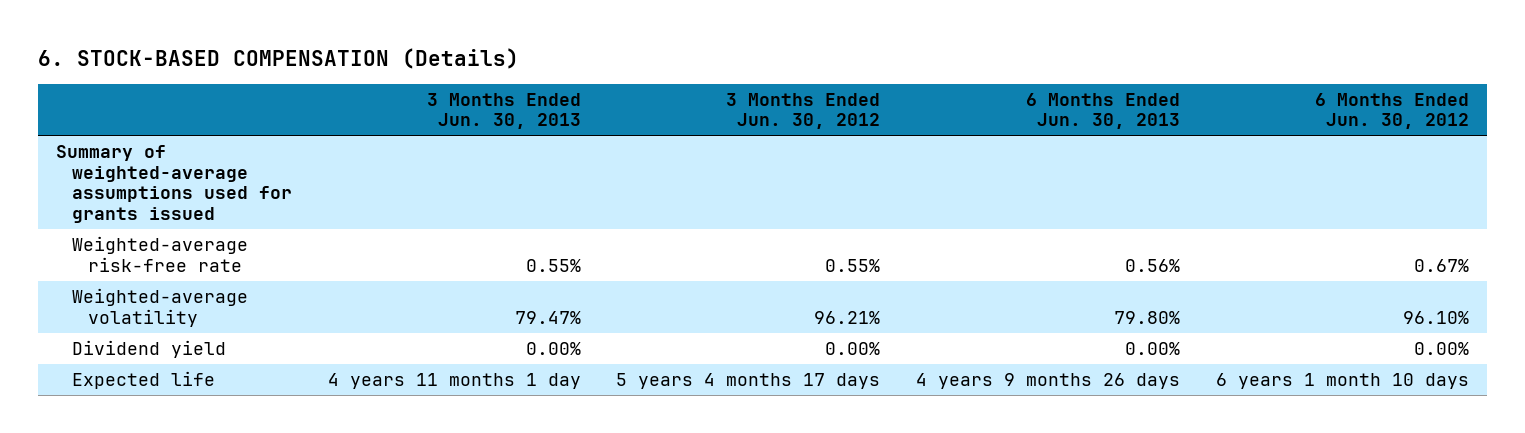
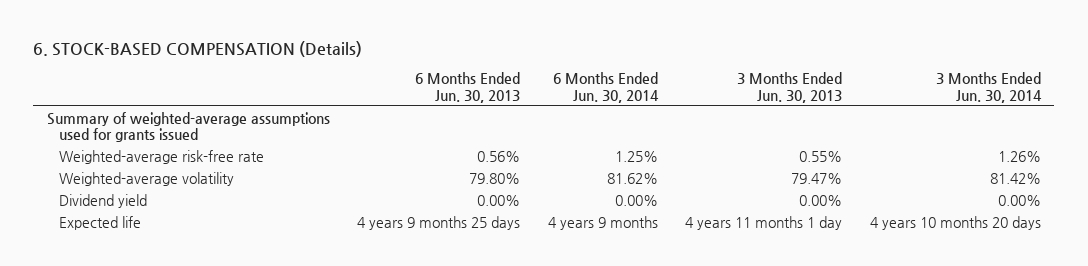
- | 3 Months Ended Jun. 30, 2013 | 3 Months Ended Jun. 30, 2012 | 6 Months Ended Jun. 30, 2013 | 6 Months Ended Jun. 30, 2012
+ | 6 Months Ended Jun. 30, 2013 | 6 Months Ended Jun. 30, 2014 | 3 Months Ended Jun. 30, 2013 | 3 Months Ended Jun. 30, 2014
- Expected life | 4 years 11 months 1 day | 5 years 4 months 17 days | 4 years 9 months 26 days | 6 years 1 month 10 days
+ Expected life | 4 years 9 months 25 days | 4 years 9 months | 4 years 11 months 1 day | 4 years 10 months 20 days

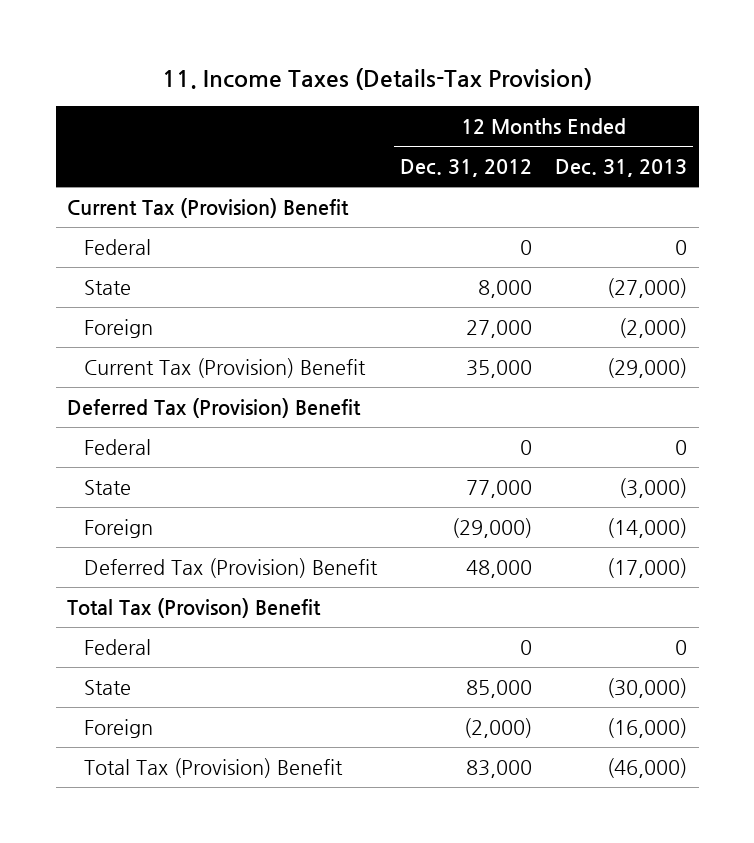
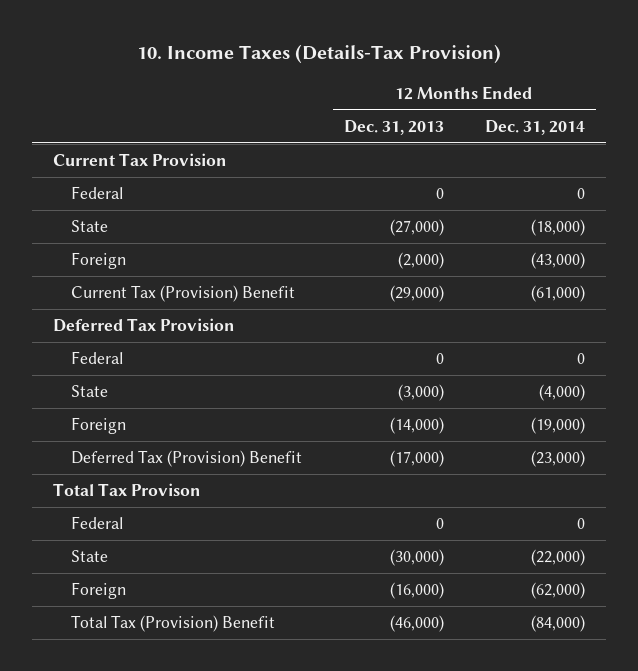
- 11. Income Taxes (Details-Tax Provision)
+ 10. Income Taxes (Details-Tax Provision)
- | 12 Months Ended Dec. 31, 2012 | 12 Months Ended Dec. 31, 2013
+ | 12 Months Ended Dec. 31, 2013 | 12 Months Ended Dec. 31, 2014
- Current Tax (Provision) Benefit
+ Current Tax Provision
- Deferred Tax (Provision) Benefit
+ Deferred Tax Provision
- Total Tax (Provison) Benefit
+ Total Tax Provison

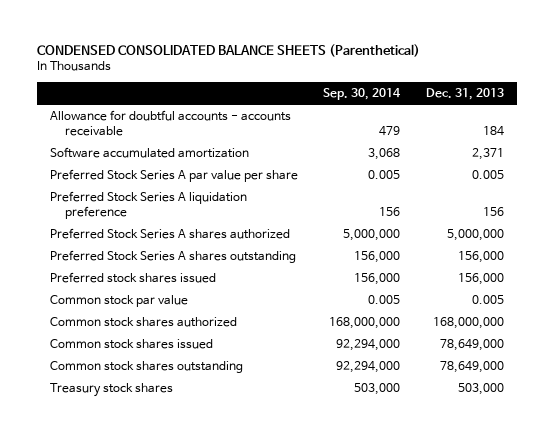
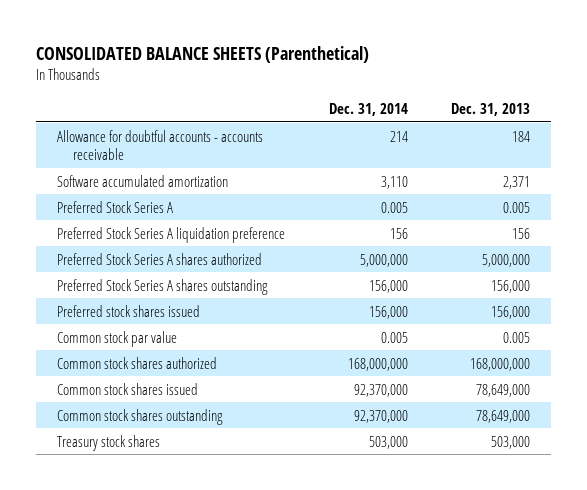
- CONDENSED CONSOLIDATED BALANCE SHEETS (Parenthetical)
+ CONSOLIDATED BALANCE SHEETS (Parenthetical)
- | Sep. 30, 2014 | Dec. 31, 2013
+ | Dec. 31, 2014 | Dec. 31, 2013
- Preferred Stock Series A par value per share | 0.005 | 0.005
+ Preferred Stock Series A | 0.005 | 0.005

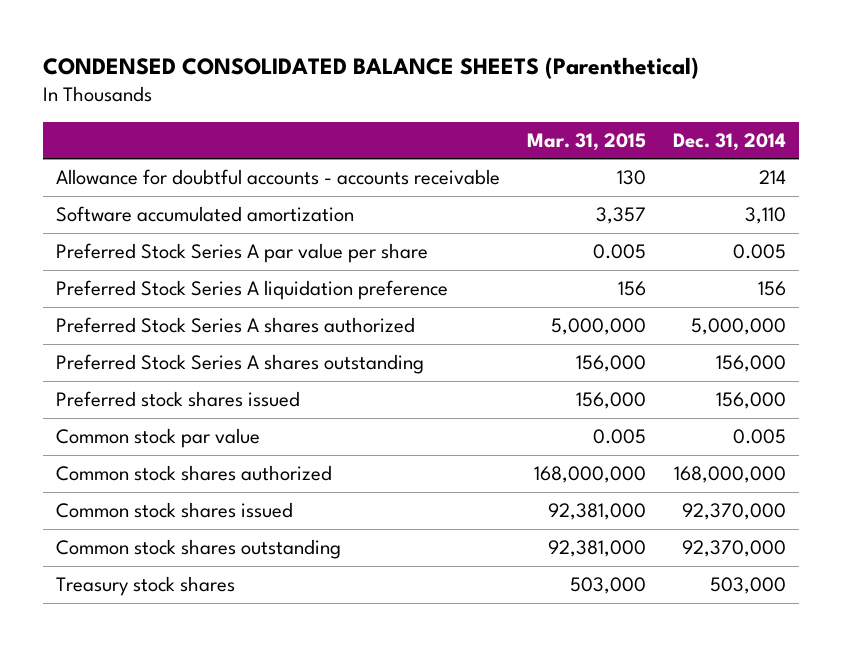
- CONSOLIDATED BALANCE SHEETS (Parenthetical)
+ CONDENSED CONSOLIDATED BALANCE SHEETS (Parenthetical)
- | Dec. 31, 2014 | Dec. 31, 2013
+ | Mar. 31, 2015 | Dec. 31, 2014
- Preferred Stock Series A | 0.005 | 0.005
+ Preferred Stock Series A par value per share | 0.005 | 0.005

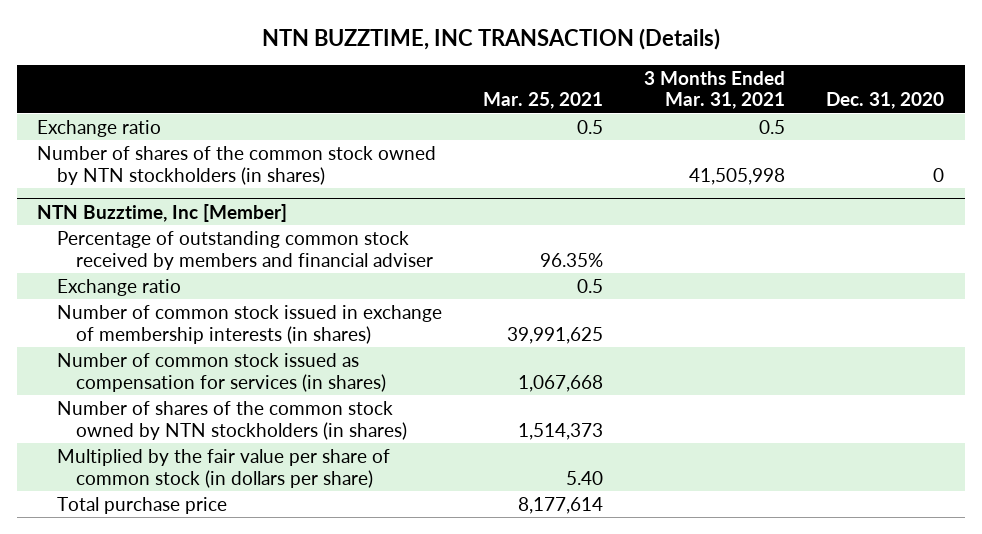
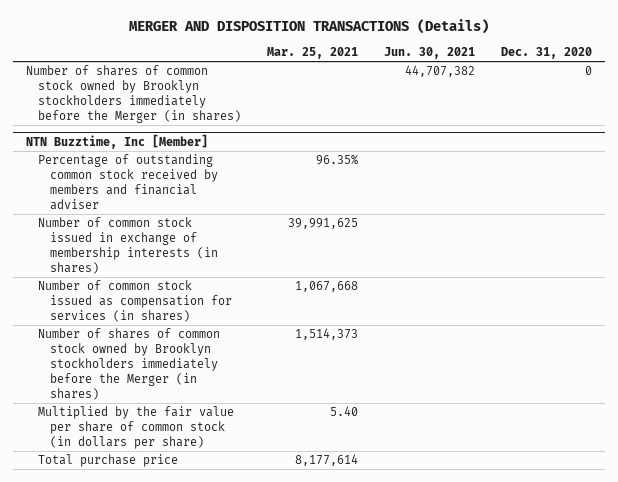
- NTN BUZZTIME, INC TRANSACTION (Details)
+ MERGER AND DISPOSITION TRANSACTIONS (Details)
- | Mar. 25, 2021 | 3 Months Ended Mar. 31, 2021 | Dec. 31, 2020
+ | Mar. 25, 2021 | Jun. 30, 2021 | Dec. 31, 2020
- Exchange ratio | 0.5 | 0.5 |
- Number of shares of the common stock owned by NTN stockholders (in shares) | | 41,505,998 | 0
+ Number of shares of common stock owned by Brooklyn stockholders immediately before the Merger (in shares) | | 44,707,382 | 0
@ NTN Buzztime, Inc [Member]
- Exchange ratio | 0.5 | |
- Number of shares of the common stock owned by NTN stockholders (in shares) | 1,514,373 | |
+ Number of shares of common stock owned by Brooklyn stockholders immediately before the Merger (in shares) | 1,514,373 | |

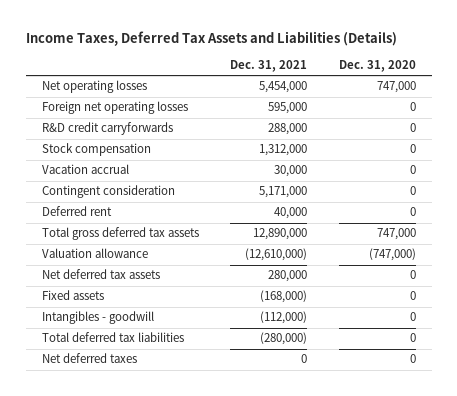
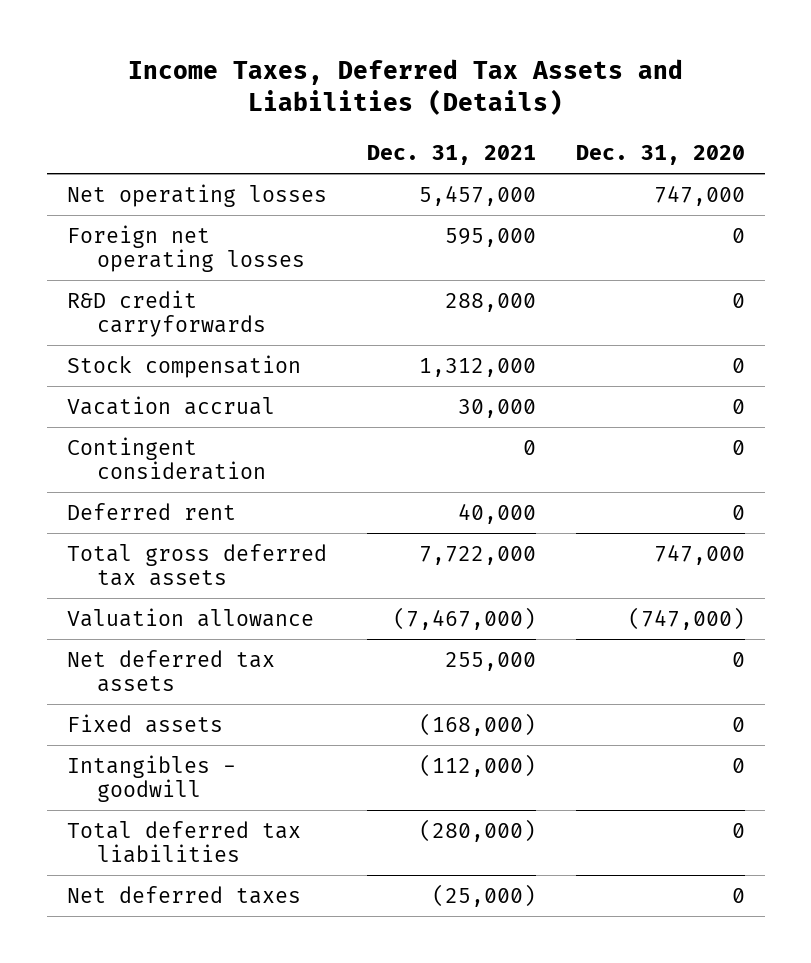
- Net operating losses | 5,454,000 | 747,000
+ Net operating losses | 5,457,000 | 747,000
- Contingent consideration | 5,171,000 | 0
+ Contingent consideration | 0 | 0
- Total gross deferred tax assets | 12,890,000 | 747,000
- Valuation allowance | (12,610,000) | (747,000)
- Net deferred tax assets | 280,000 | 0
+ Total gross deferred tax assets | 7,722,000 | 747,000
+ Valuation allowance | (7,467,000) | (747,000)
+ Net deferred tax assets | 255,000 | 0
- Net deferred taxes | 0 | 0
+ Net deferred taxes | (25,000) | 0

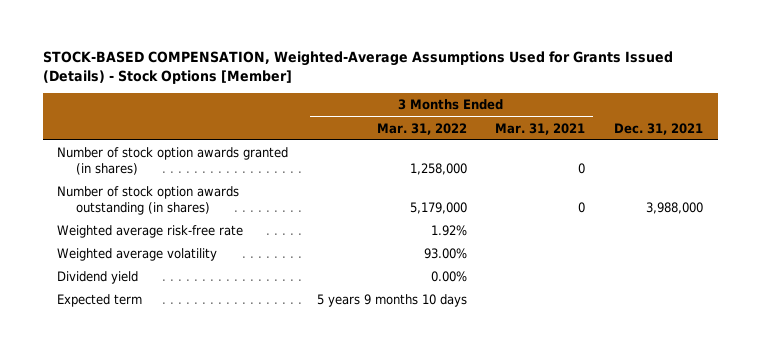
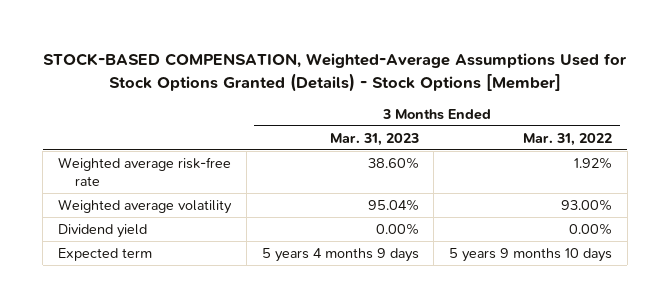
- STOCK-BASED COMPENSATION, Weighted-Average Assumptions Used for Grants Issued (Details) - Stock Options [Member]
+ STOCK-BASED COMPENSATION, Weighted-Average Assumptions Used for Stock Options Granted (Details) - Stock Options [Member]
- | 3 Months Ended Mar. 31, 2022 | 3 Months Ended Mar. 31, 2021 | Dec. 31, 2021
+ | 3 Months Ended Mar. 31, 2023 | 3 Months Ended Mar. 31, 2022
- Number of stock option awards granted (in shares) | 1,258,000 | 0 |
- Number of stock option awards outstanding (in shares) | 5,179,000 | 0 | 3,988,000

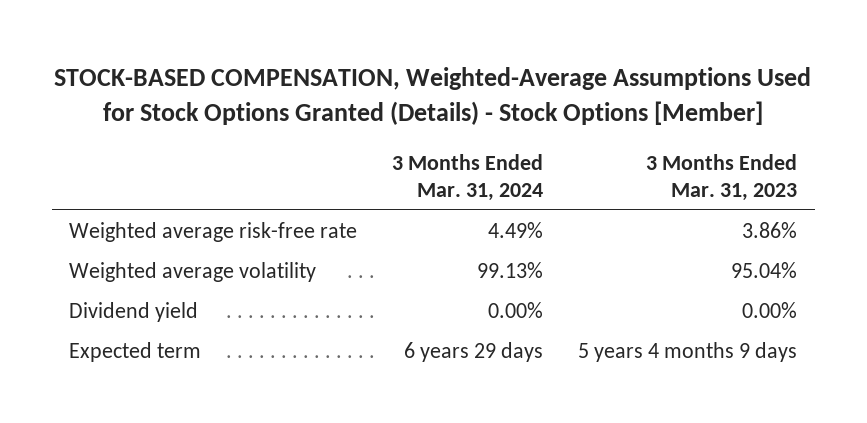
- | 3 Months Ended Mar. 31, 2023 | 3 Months Ended Mar. 31, 2022
+ | 3 Months Ended Mar. 31, 2024 | 3 Months Ended Mar. 31, 2023
- Weighted average risk-free rate | 38.60% | 1.92%
+ Weighted average risk-free rate | 4.49% | 3.86%

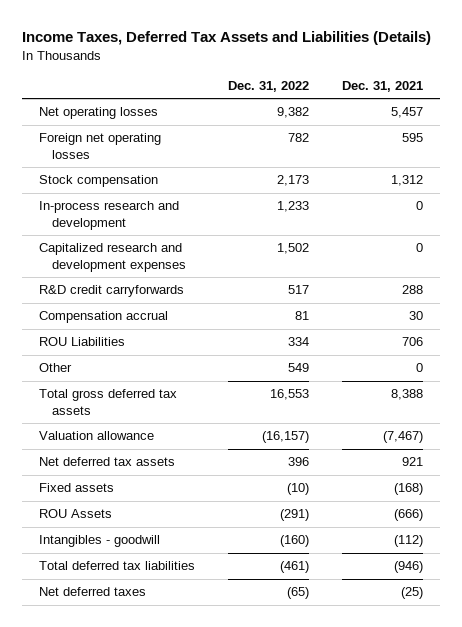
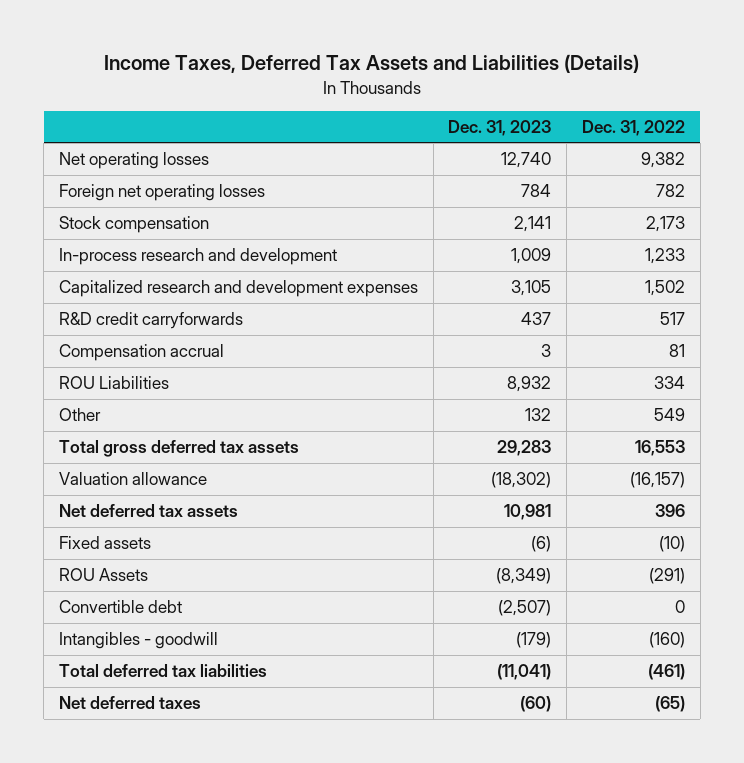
- | Dec. 31, 2022 | Dec. 31, 2021
+ | Dec. 31, 2023 | Dec. 31, 2022
+ Convertible debt | (2,507) | 0

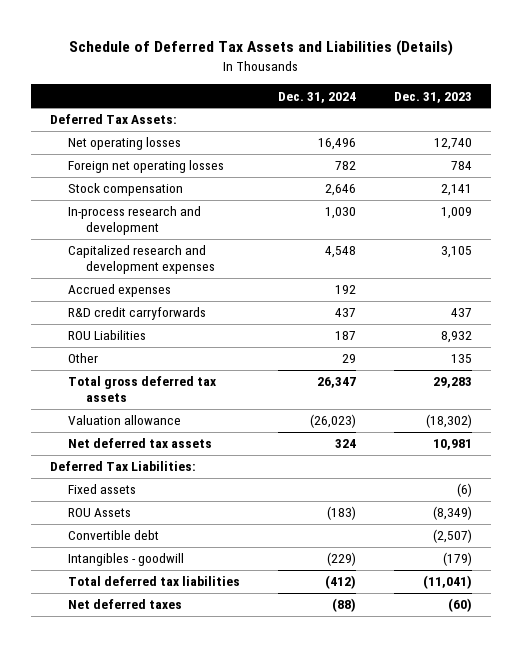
- Income Taxes, Deferred Tax Assets and Liabilities (Details)
+ Schedule of Deferred Tax Assets and Liabilities (Details)
- | Dec. 31, 2023 | Dec. 31, 2022
+ | Dec. 31, 2024 | Dec. 31, 2023
+ Deferred Tax Assets:
+ Accrued expenses | 192 |
- Compensation accrual | 3 | 81
- Other | 132 | 549
+ Other | 29 | 135
+ Deferred Tax Liabilities:

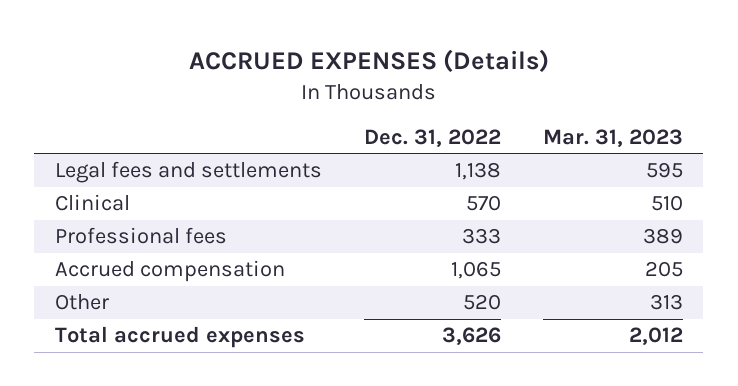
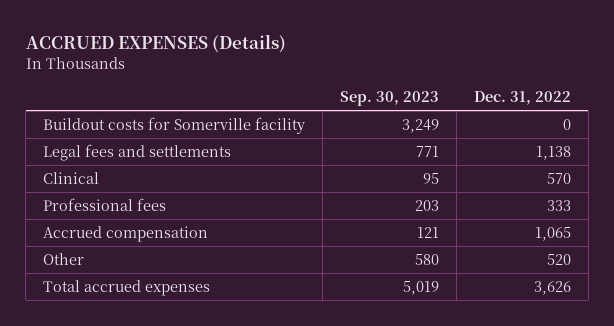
- | Dec. 31, 2022 | Mar. 31, 2023
+ | Sep. 30, 2023 | Dec. 31, 2022
+ Buildout costs for Somerville facility | 3,249 | 0

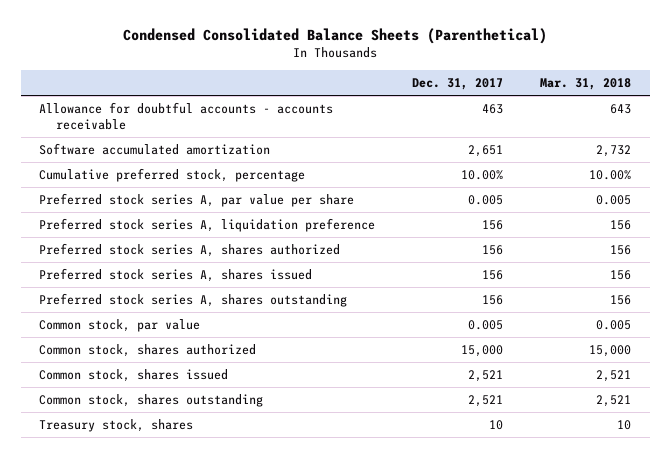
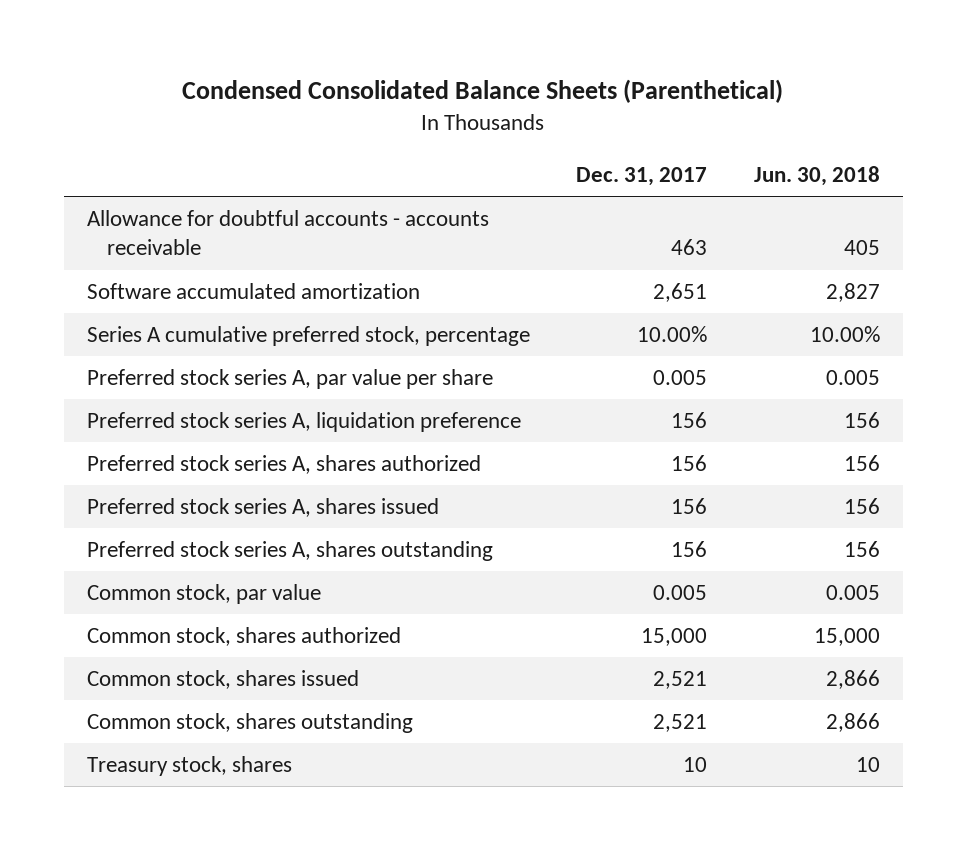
- | Dec. 31, 2017 | Mar. 31, 2018
+ | Dec. 31, 2017 | Jun. 30, 2018
- Cumulative preferred stock, percentage | 10.00% | 10.00%
+ Series A cumulative preferred stock, percentage | 10.00% | 10.00%

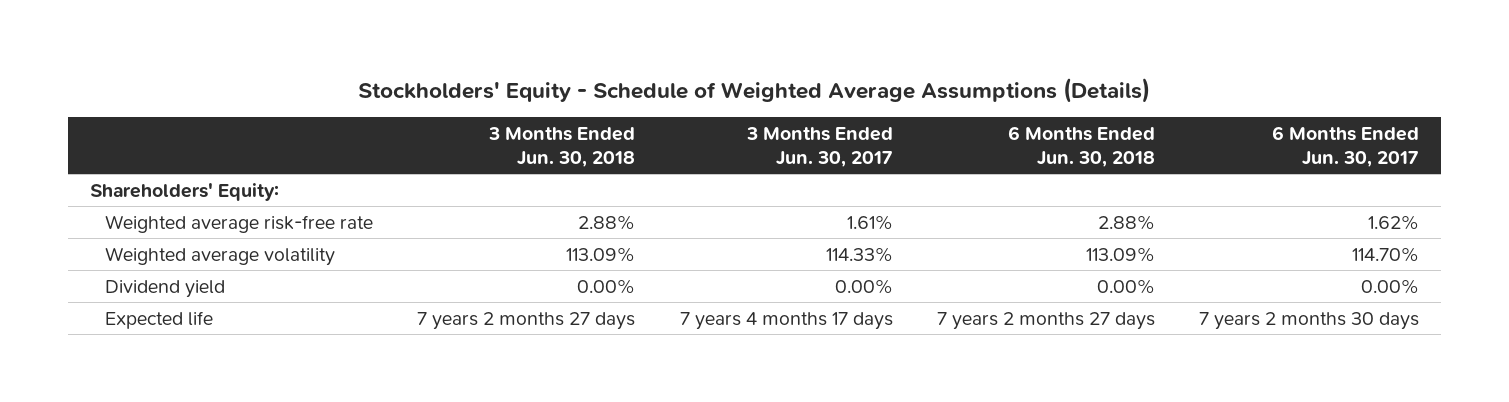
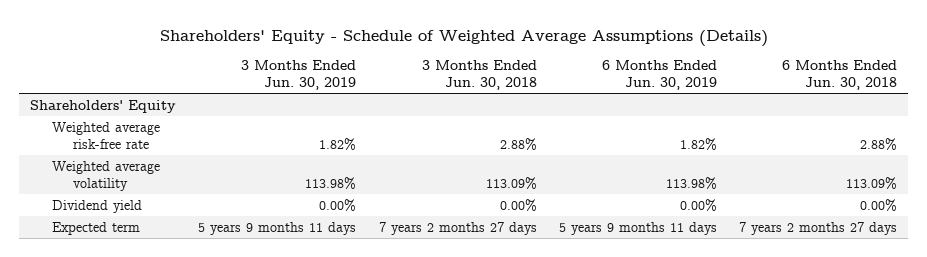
- Stockholders' Equity - Schedule of Weighted Average Assumptions (Details)
+ Shareholders' Equity - Schedule of Weighted Average Assumptions (Details)
- | 3 Months Ended Jun. 30, 2018 | 3 Months Ended Jun. 30, 2017 | 6 Months Ended Jun. 30, 2018 | 6 Months Ended Jun. 30, 2017
+ | 3 Months Ended Jun. 30, 2019 | 3 Months Ended Jun. 30, 2018 | 6 Months Ended Jun. 30, 2019 | 6 Months Ended Jun. 30, 2018
- Shareholders' Equity:
+ Shareholders' Equity
- Expected life | 7 years 2 months 27 days | 7 years 4 months 17 days | 7 years 2 months 27 days | 7 years 2 months 30 days
+ Expected term | 5 years 9 months 11 days | 7 years 2 months 27 days | 5 years 9 months 11 days | 7 years 2 months 27 days

